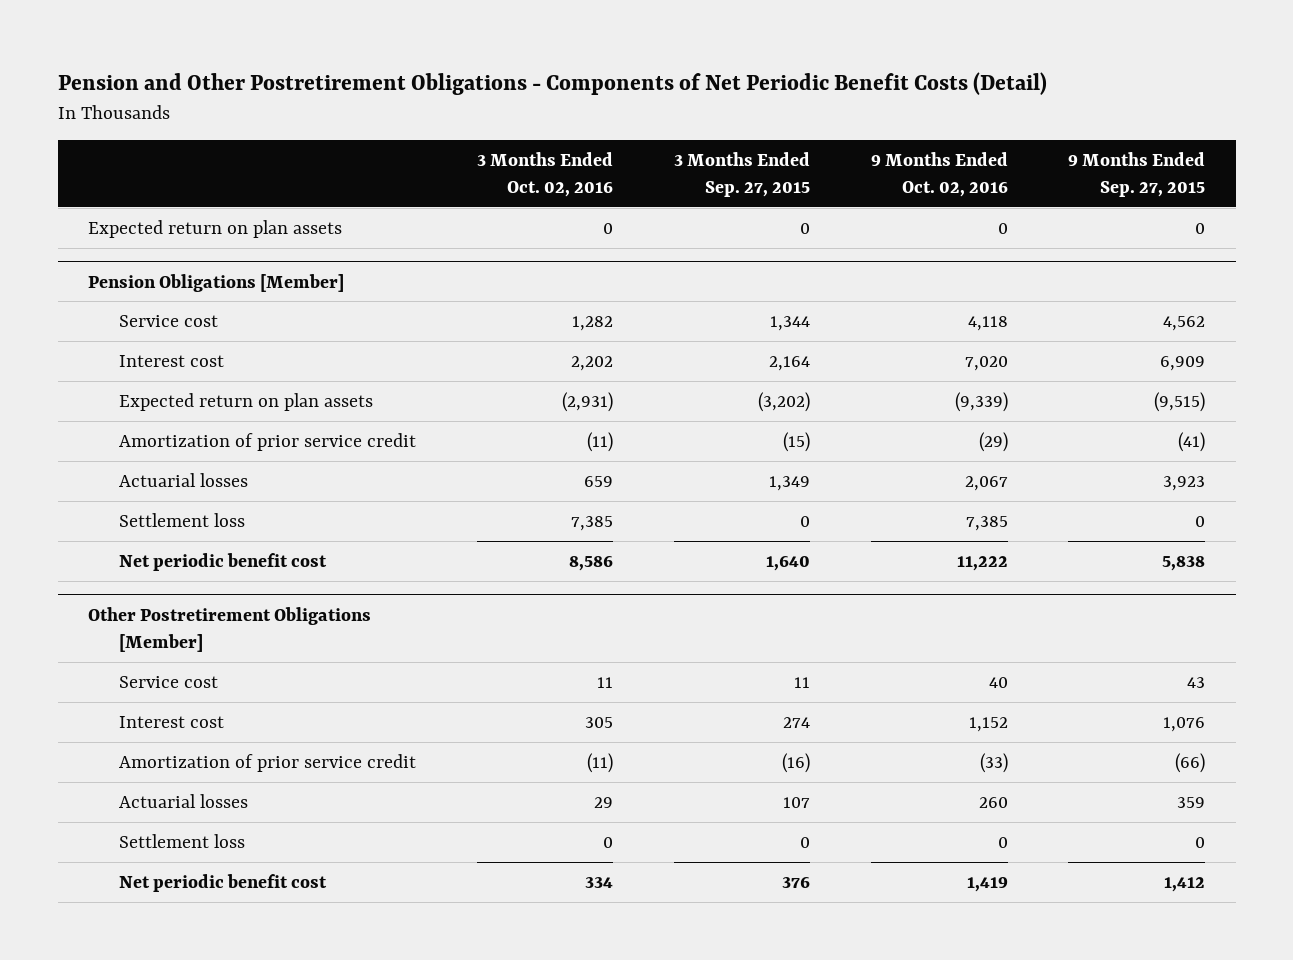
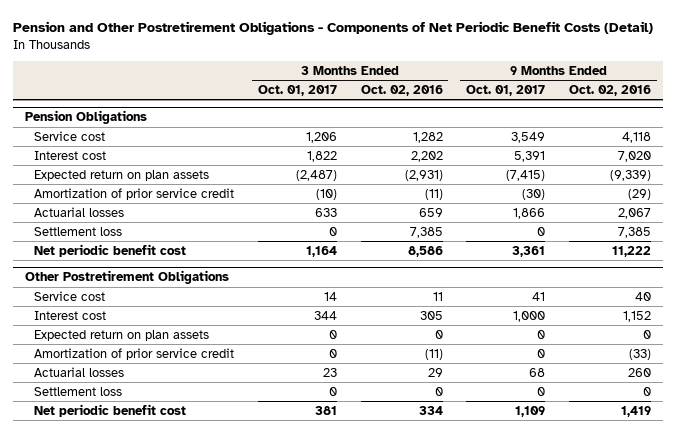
- | 3 Months Ended Oct. 02, 2016 | 3 Months Ended Sep. 27, 2015 | 9 Months Ended Oct. 02, 2016 | 9 Months Ended Sep. 27, 2015
+ | 3 Months Ended Oct. 01, 2017 | 3 Months Ended Oct. 02, 2016 | 9 Months Ended Oct. 01, 2017 | 9 Months Ended Oct. 02, 2016
- Expected return on plan assets | 0 | 0 | 0 | 0
- Pension Obligations [Member]
+ Pension Obligations
- Other Postretirement Obligations [Member]
+ Other Postretirement Obligations
+ Expected return on plan assets | 0 | 0 | 0 | 0

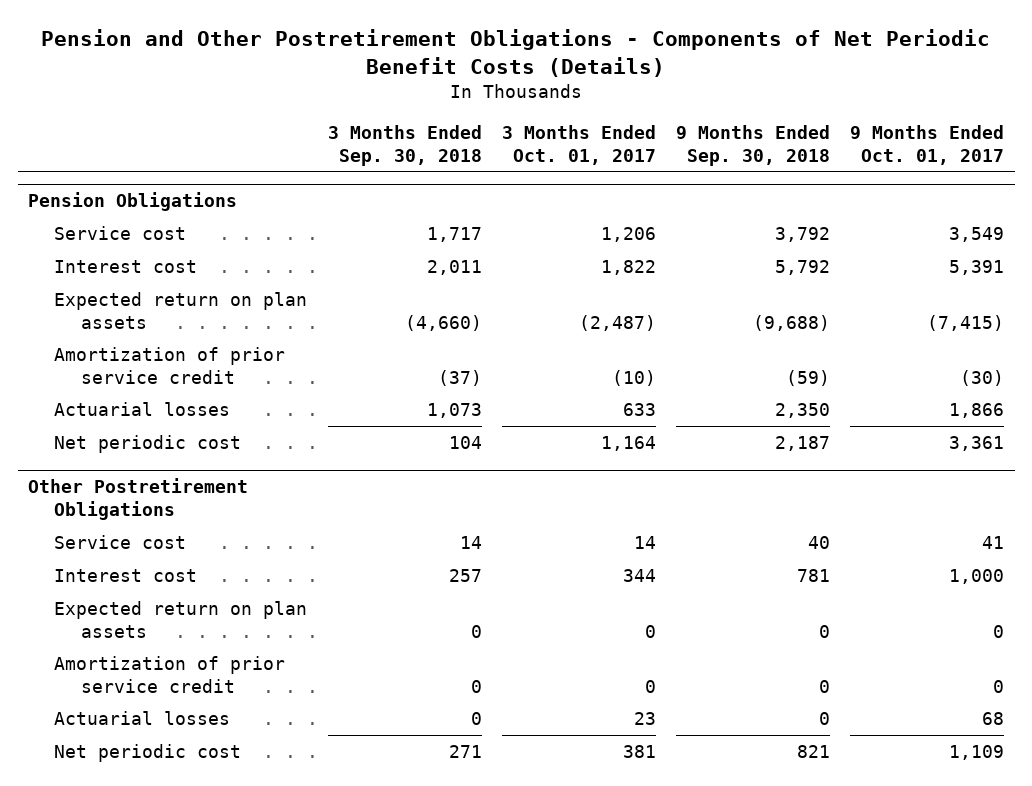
- Pension and Other Postretirement Obligations - Components of Net Periodic Benefit Costs (Detail)
+ Pension and Other Postretirement Obligations - Components of Net Periodic Benefit Costs (Details)
- | 3 Months Ended Oct. 01, 2017 | 3 Months Ended Oct. 02, 2016 | 9 Months Ended Oct. 01, 2017 | 9 Months Ended Oct. 02, 2016
+ | 3 Months Ended Sep. 30, 2018 | 3 Months Ended Oct. 01, 2017 | 9 Months Ended Sep. 30, 2018 | 9 Months Ended Oct. 01, 2017
@ Pension Obligations
- Settlement loss | 0 | 7,385 | 0 | 7,385
- Net periodic benefit cost | 1,164 | 8,586 | 3,361 | 11,222
+ Net periodic cost | 104 | 1,164 | 2,187 | 3,361
@ Other Postretirement Obligations
- Settlement loss | 0 | 0 | 0 | 0
- Net periodic benefit cost | 381 | 334 | 1,109 | 1,419
+ Net periodic cost | 271 | 381 | 821 | 1,109

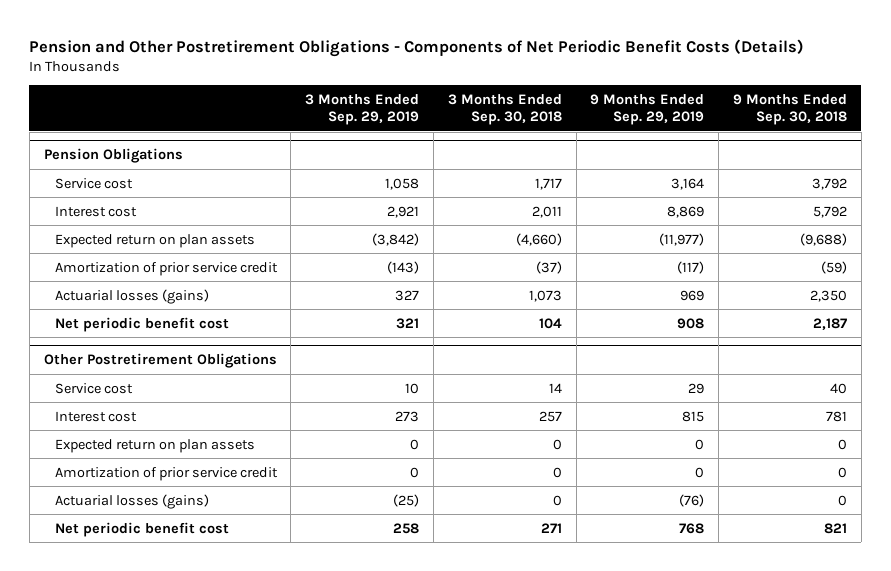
- | 3 Months Ended Sep. 30, 2018 | 3 Months Ended Oct. 01, 2017 | 9 Months Ended Sep. 30, 2018 | 9 Months Ended Oct. 01, 2017
+ | 3 Months Ended Sep. 29, 2019 | 3 Months Ended Sep. 30, 2018 | 9 Months Ended Sep. 29, 2019 | 9 Months Ended Sep. 30, 2018
@ Pension Obligations
- Actuarial losses | 1,073 | 633 | 2,350 | 1,866
- Net periodic cost | 104 | 1,164 | 2,187 | 3,361
+ Actuarial losses (gains) | 327 | 1,073 | 969 | 2,350
+ Net periodic benefit cost | 321 | 104 | 908 | 2,187
@ Other Postretirement Obligations
- Actuarial losses | 0 | 23 | 0 | 68
- Net periodic cost | 271 | 381 | 821 | 1,109
+ Actuarial losses (gains) | (25) | 0 | (76) | 0
+ Net periodic benefit cost | 258 | 271 | 768 | 821

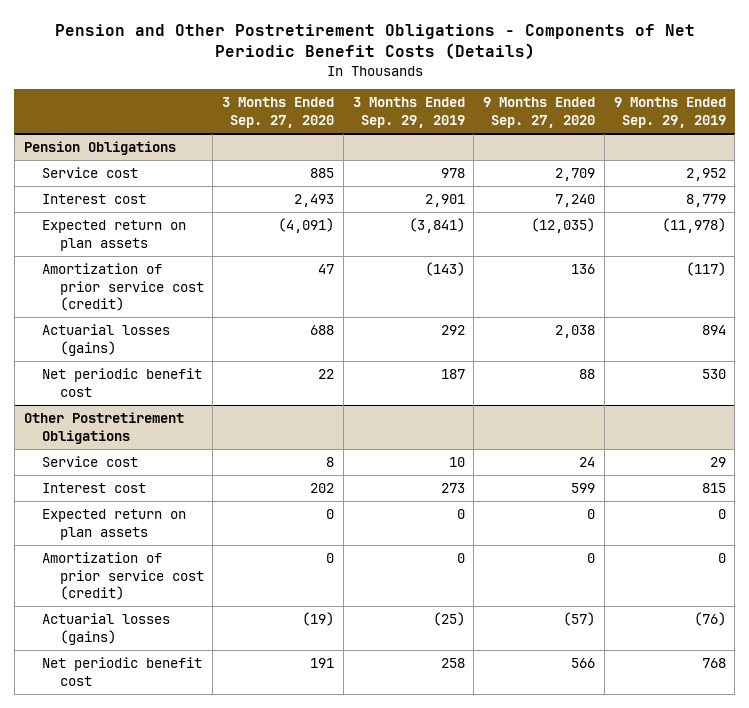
- | 3 Months Ended Sep. 29, 2019 | 3 Months Ended Sep. 30, 2018 | 9 Months Ended Sep. 29, 2019 | 9 Months Ended Sep. 30, 2018
+ | 3 Months Ended Sep. 27, 2020 | 3 Months Ended Sep. 29, 2019 | 9 Months Ended Sep. 27, 2020 | 9 Months Ended Sep. 29, 2019
@ Pension Obligations
- Service cost | 1,058 | 1,717 | 3,164 | 3,792
- Interest cost | 2,921 | 2,011 | 8,869 | 5,792
- Expected return on plan assets | (3,842) | (4,660) | (11,977) | (9,688)
- Amortization of prior service credit | (143) | (37) | (117) | (59)
- Actuarial losses (gains) | 327 | 1,073 | 969 | 2,350
- Net periodic benefit cost | 321 | 104 | 908 | 2,187
+ Service cost | 885 | 978 | 2,709 | 2,952
+ Interest cost | 2,493 | 2,901 | 7,240 | 8,779
+ Expected return on plan assets | (4,091) | (3,841) | (12,035) | (11,978)
+ Amortization of prior service cost (credit) | 47 | (143) | 136 | (117)
+ Actuarial losses (gains) | 688 | 292 | 2,038 | 894
+ Net periodic benefit cost | 22 | 187 | 88 | 530
@ Other Postretirement Obligations
- Amortization of prior service credit | 0 | 0 | 0 | 0
+ Amortization of prior service cost (credit) | 0 | 0 | 0 | 0

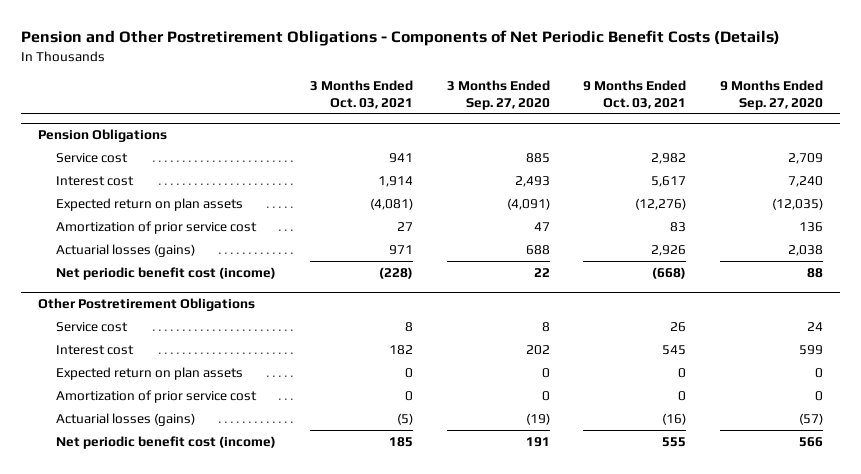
- | 3 Months Ended Sep. 27, 2020 | 3 Months Ended Sep. 29, 2019 | 9 Months Ended Sep. 27, 2020 | 9 Months Ended Sep. 29, 2019
+ | 3 Months Ended Oct. 03, 2021 | 3 Months Ended Sep. 27, 2020 | 9 Months Ended Oct. 03, 2021 | 9 Months Ended Sep. 27, 2020
@ Pension Obligations
- Amortization of prior service cost (credit) | 47 | (143) | 136 | (117)
+ Amortization of prior service cost | 27 | 47 | 83 | 136
- Net periodic benefit cost | 22 | 187 | 88 | 530
+ Net periodic benefit cost (income) | (228) | 22 | (668) | 88
@ Other Postretirement Obligations
- Amortization of prior service cost (credit) | 0 | 0 | 0 | 0
+ Amortization of prior service cost | 0 | 0 | 0 | 0
- Net periodic benefit cost | 191 | 258 | 566 | 768
+ Net periodic benefit cost (income) | 185 | 191 | 555 | 566

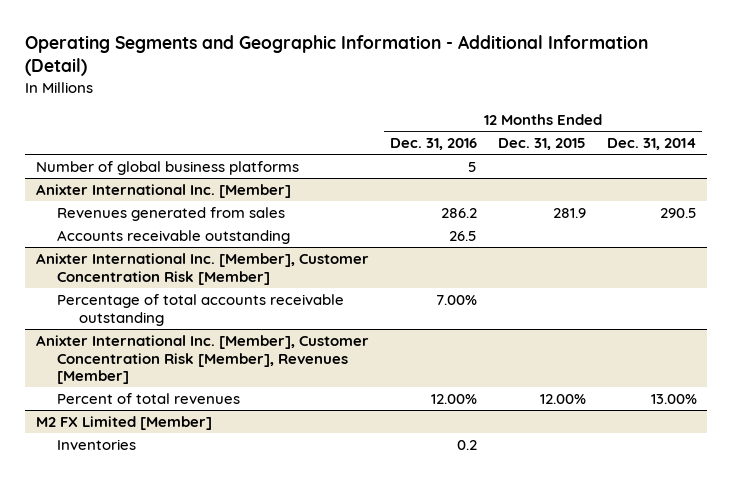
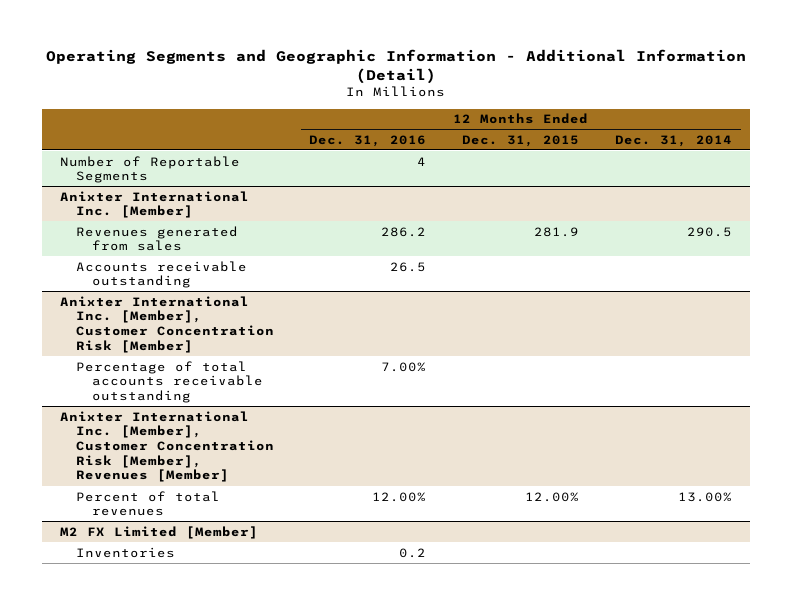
- Number of global business platforms | 5 | |
+ Number of Reportable Segments | 4 | |

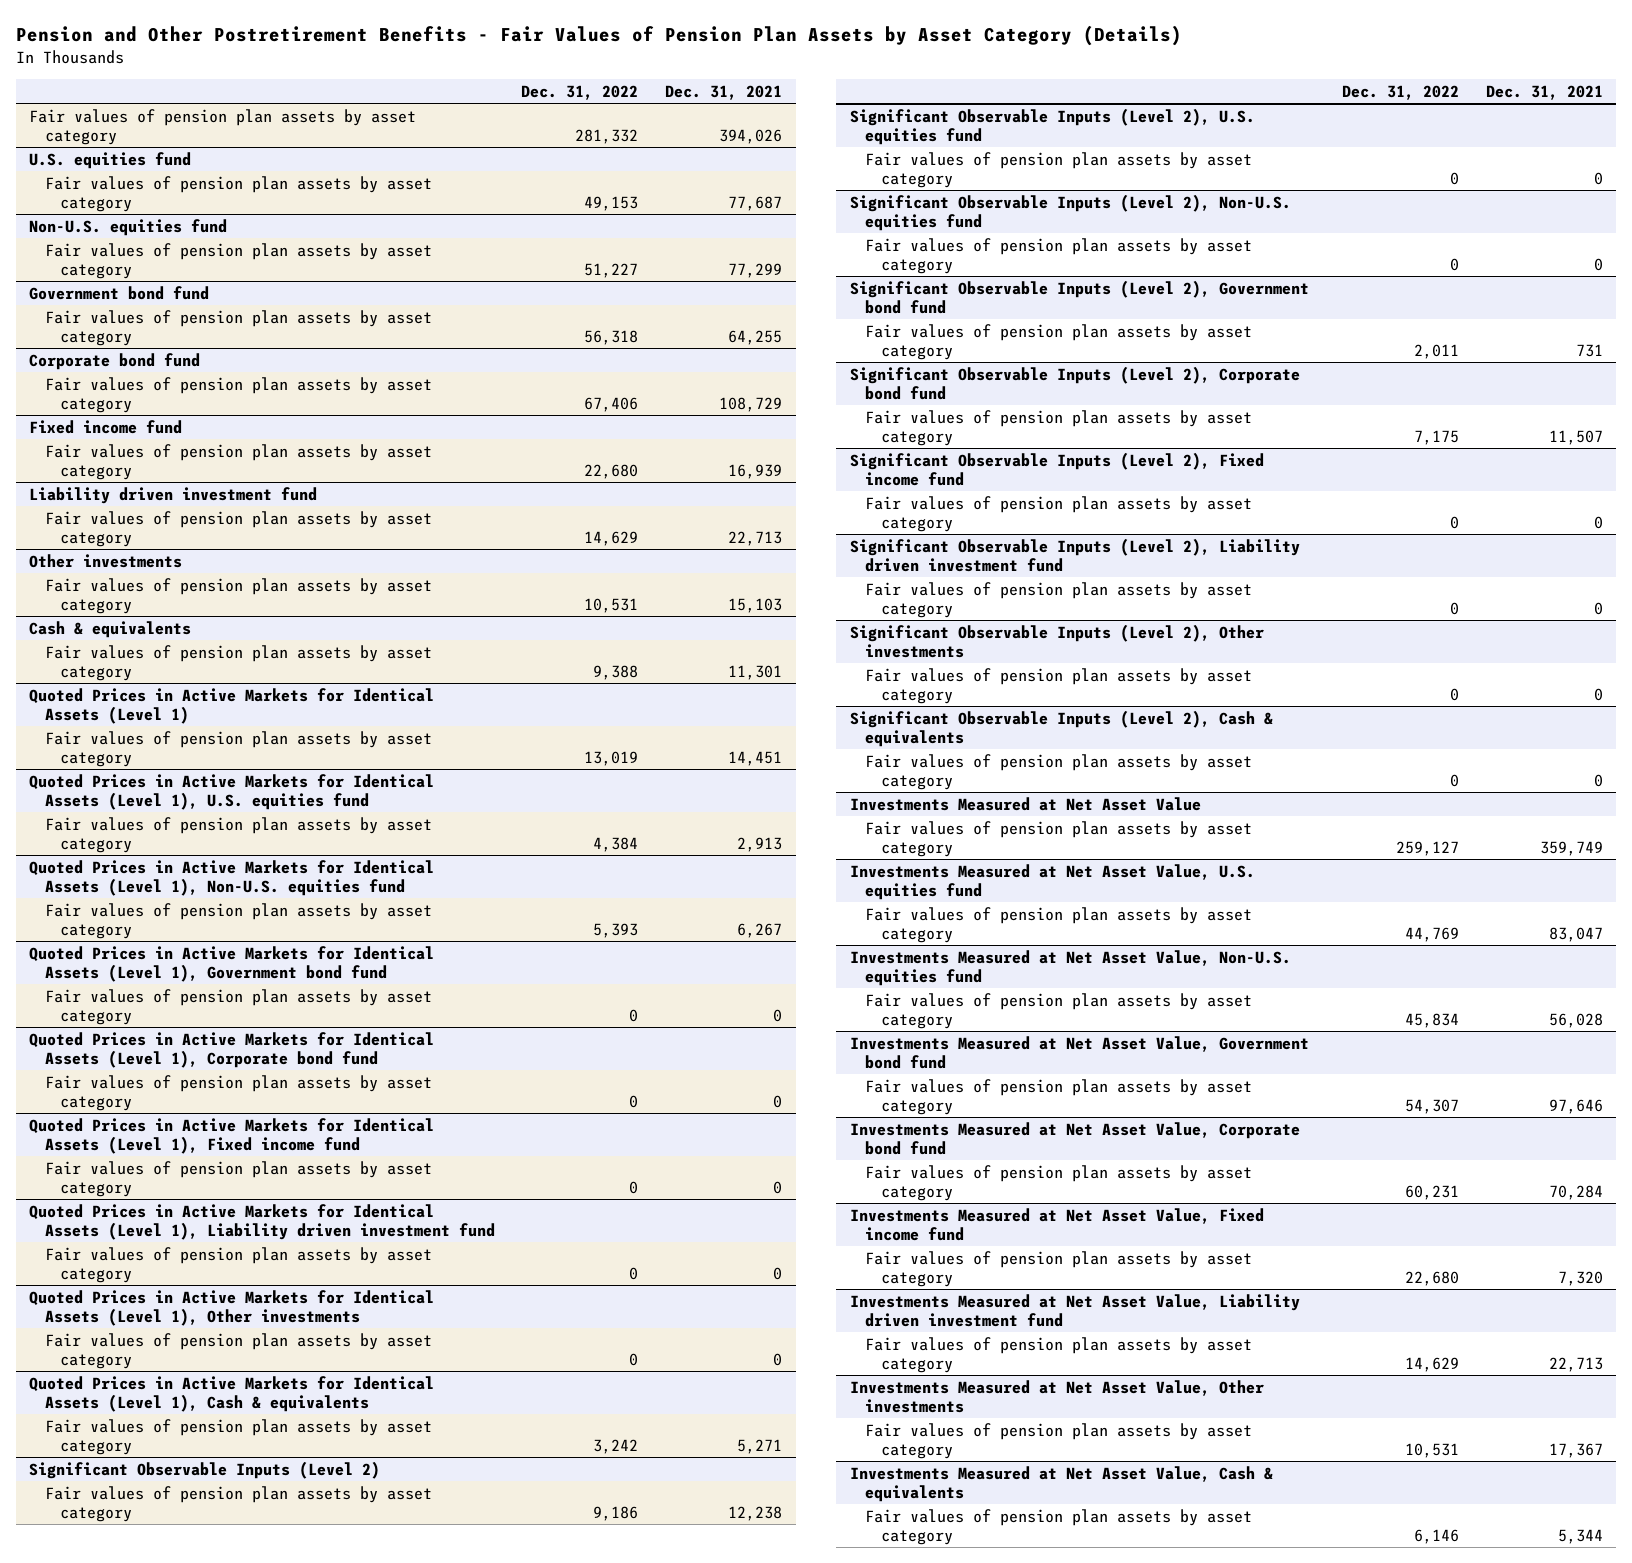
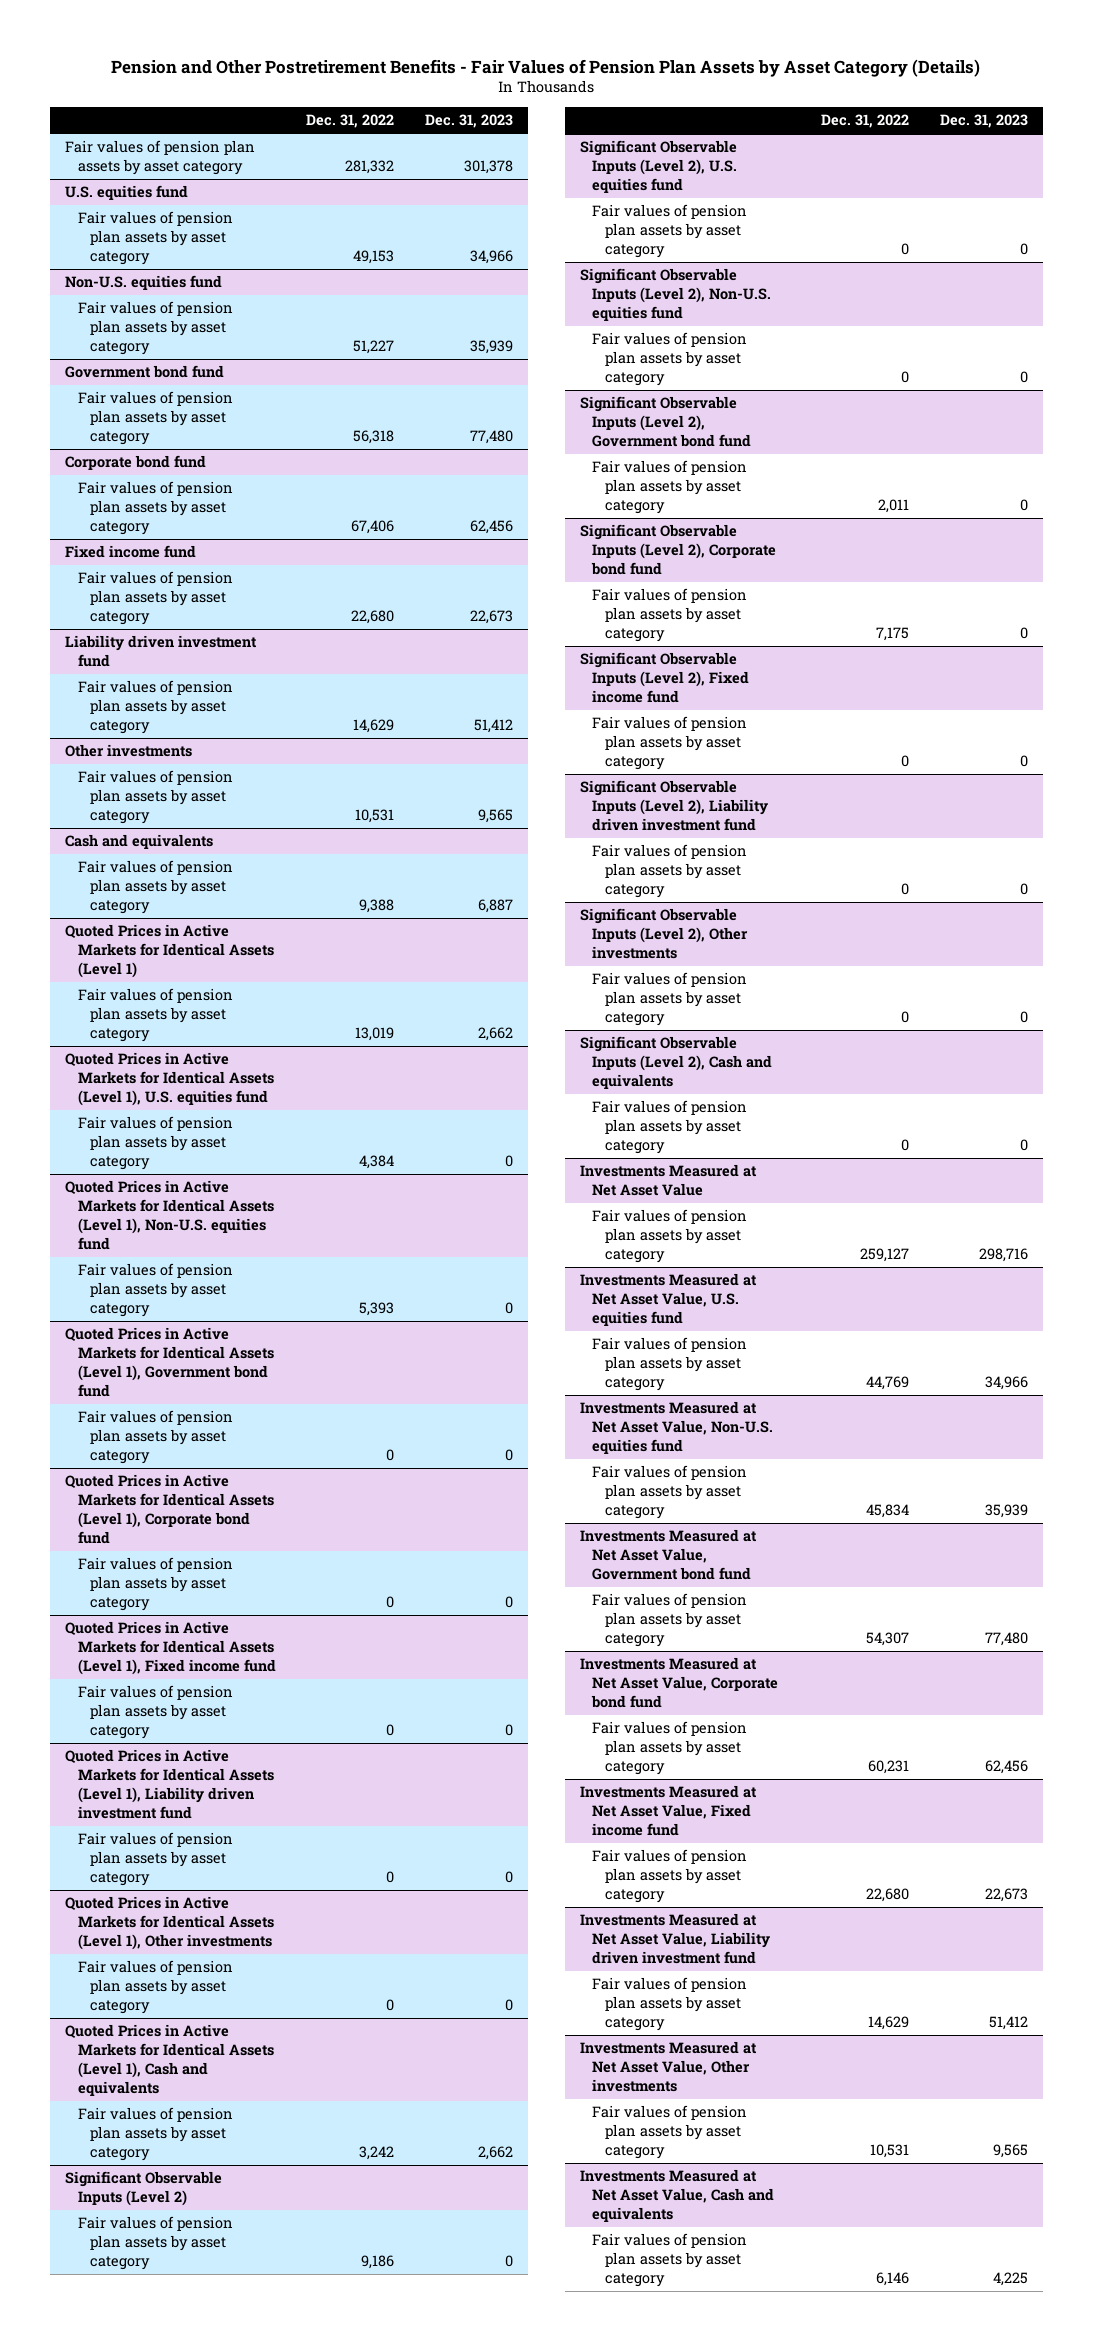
- | Dec. 31, 2022 | Dec. 31, 2021
+ | Dec. 31, 2022 | Dec. 31, 2023
- Cash & equivalents
+ Cash and equivalents
- Quoted Prices in Active Markets for Identical Assets (Level 1), Cash & equivalents
+ Quoted Prices in Active Markets for Identical Assets (Level 1), Cash and equivalents
- Significant Observable Inputs (Level 2), Cash & equivalents
+ Significant Observable Inputs (Level 2), Cash and equivalents
- Investments Measured at Net Asset Value, Cash & equivalents
+ Investments Measured at Net Asset Value, Cash and equivalents

